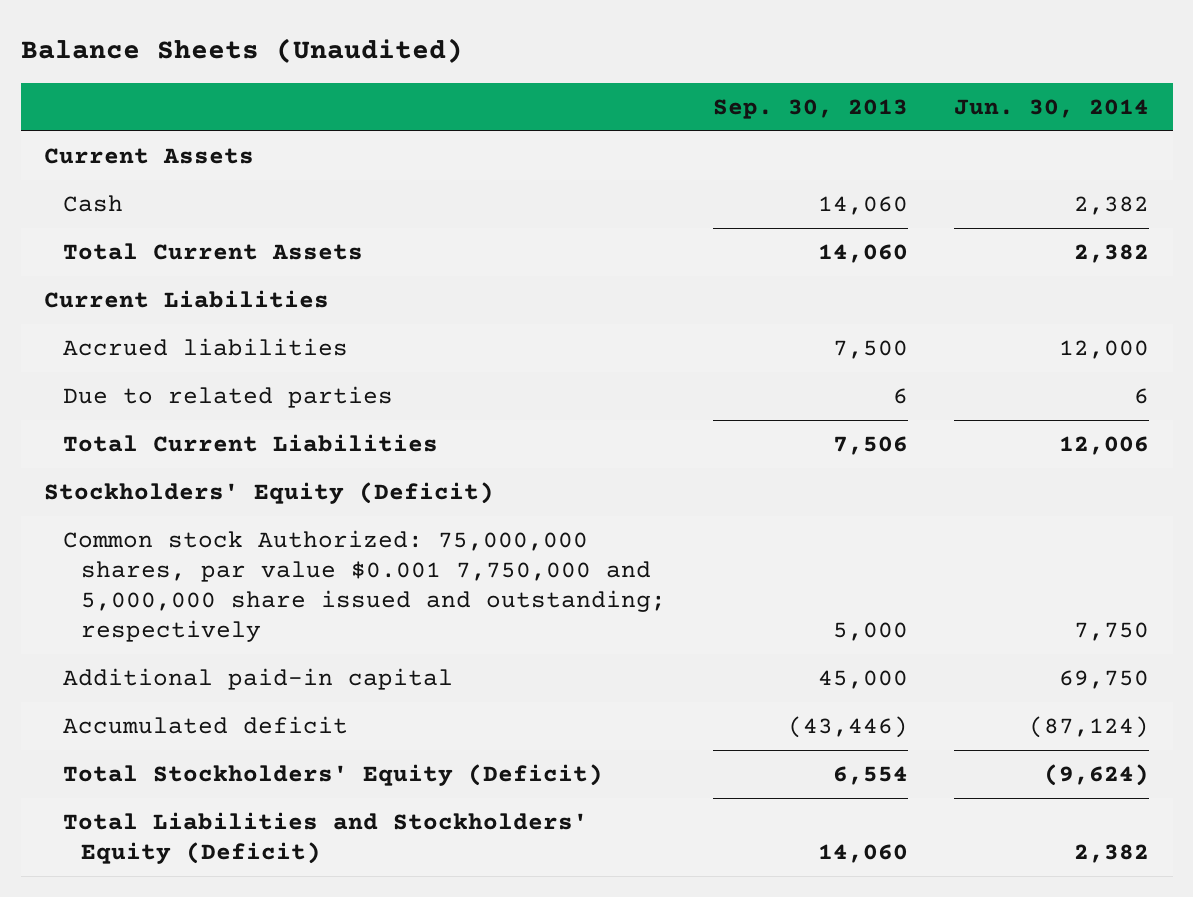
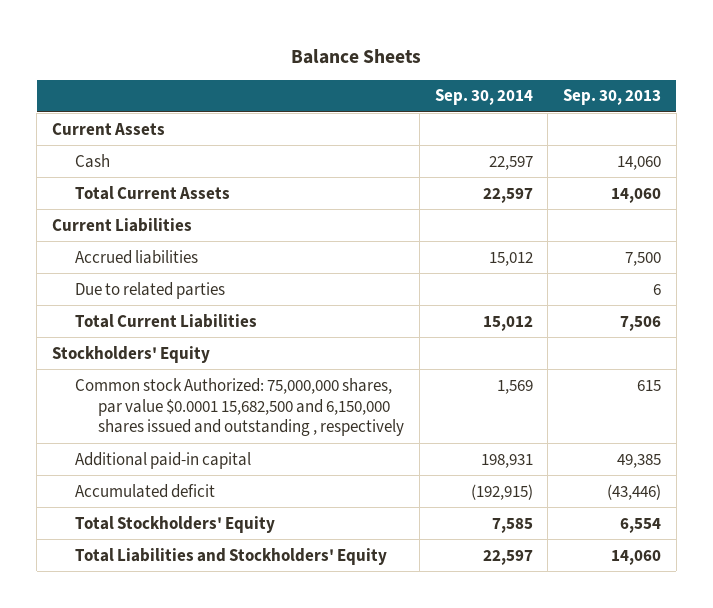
- Balance Sheets (Unaudited)
+ Balance Sheets
- | Sep. 30, 2013 | Jun. 30, 2014
+ | Sep. 30, 2014 | Sep. 30, 2013
- Stockholders' Equity (Deficit)
- Common stock Authorized: 75,000,000 shares, par value $0.001 7,750,000 and 5,000,000 share issued and outstanding; respectively | 5,000 | 7,750
- Additional paid-in capital | 45,000 | 69,750
+ Stockholders' Equity
+ Common stock Authorized: 75,000,000 shares, par value $0.0001 15,682,500 and 6,150,000 shares issued and outstanding , respectively | 1,569 | 615
+ Additional paid-in capital | 198,931 | 49,385
- Total Stockholders' Equity (Deficit) | 6,554 | (9,624)
- Total Liabilities and Stockholders' Equity (Deficit) | 14,060 | 2,382
+ Total Stockholders' Equity | 7,585 | 6,554
+ Total Liabilities and Stockholders' Equity | 22,597 | 14,060

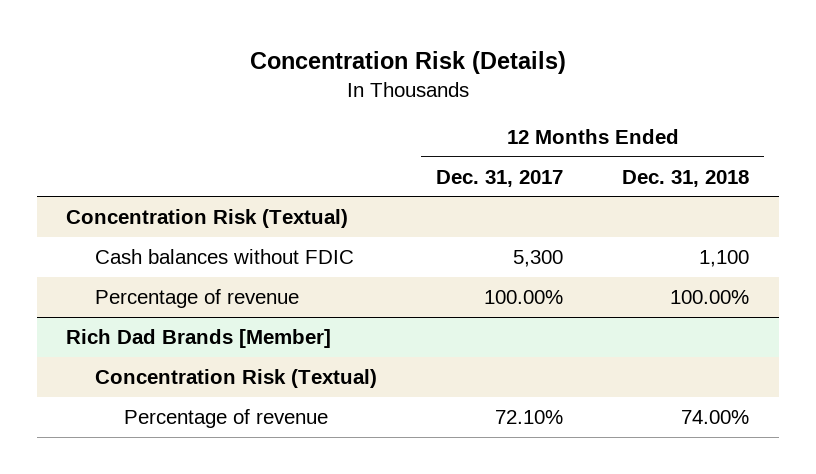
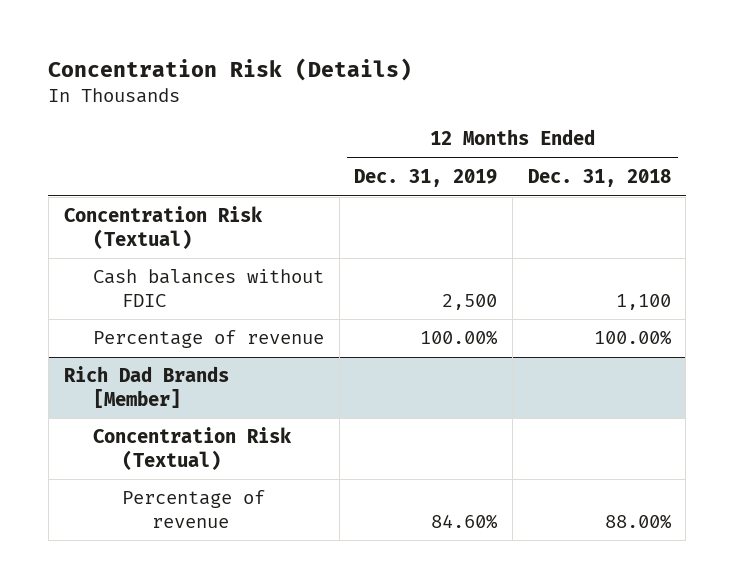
- | 12 Months Ended Dec. 31, 2017 | 12 Months Ended Dec. 31, 2018
+ | 12 Months Ended Dec. 31, 2019 | 12 Months Ended Dec. 31, 2018
@ Rich Dad Brands [Member]
- Percentage of revenue | 72.10% | 74.00%
+ Percentage of revenue | 84.60% | 88.00%

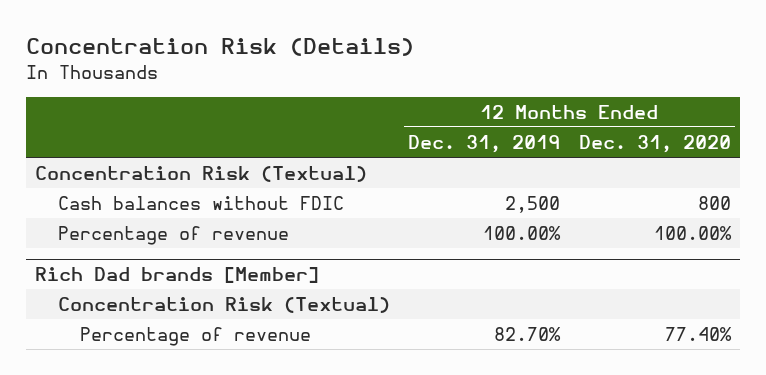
- | 12 Months Ended Dec. 31, 2019 | 12 Months Ended Dec. 31, 2018
+ | 12 Months Ended Dec. 31, 2019 | 12 Months Ended Dec. 31, 2020
- Rich Dad Brands [Member]
+ Rich Dad brands [Member]
- Percentage of revenue | 84.60% | 88.00%
+ Percentage of revenue | 82.70% | 77.40%

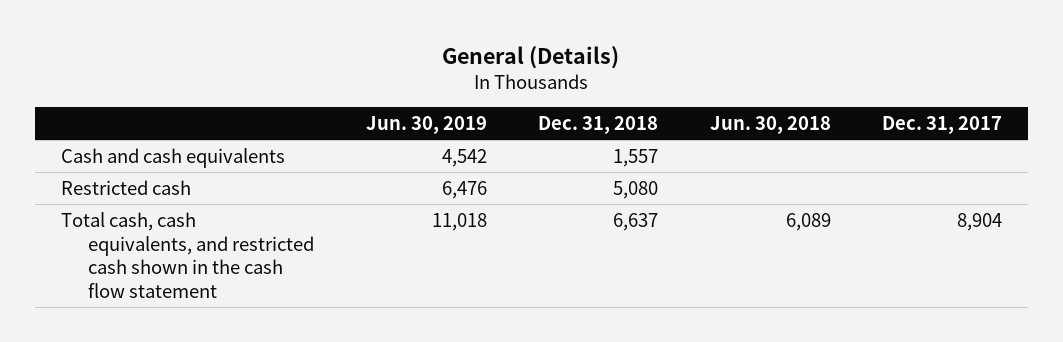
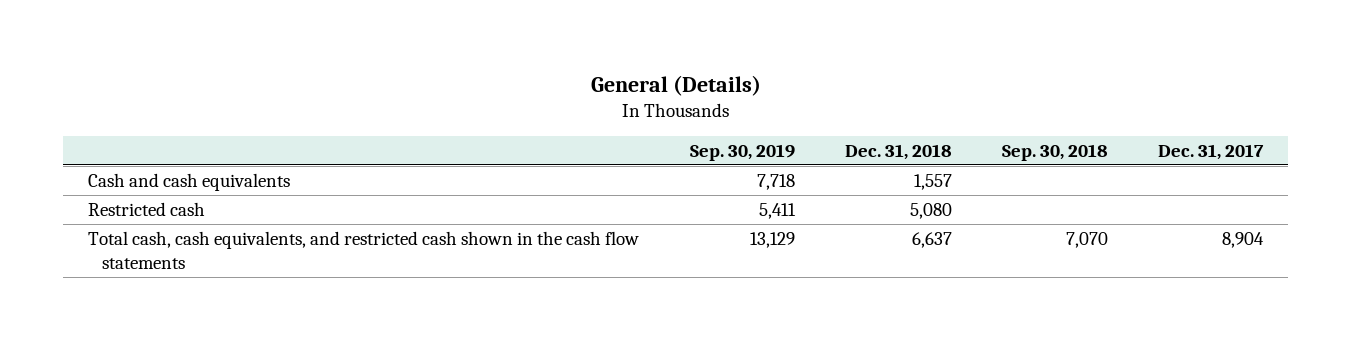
- | Jun. 30, 2019 | Dec. 31, 2018 | Jun. 30, 2018 | Dec. 31, 2017
+ | Sep. 30, 2019 | Dec. 31, 2018 | Sep. 30, 2018 | Dec. 31, 2017
- Total cash, cash equivalents, and restricted cash shown in the cash flow statement | 11,018 | 6,637 | 6,089 | 8,904
+ Total cash, cash equivalents, and restricted cash shown in the cash flow statements | 13,129 | 6,637 | 7,070 | 8,904

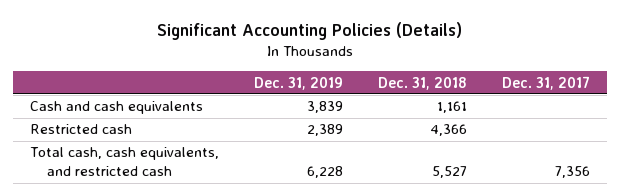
- General (Details)
+ Significant Accounting Policies (Details)
- | Sep. 30, 2019 | Dec. 31, 2018 | Sep. 30, 2018 | Dec. 31, 2017
+ | Dec. 31, 2019 | Dec. 31, 2018 | Dec. 31, 2017
- Cash and cash equivalents | 7,718 | 1,557 | |
- Restricted cash | 5,411 | 5,080 | |
- Total cash, cash equivalents, and restricted cash shown in the cash flow statements | 13,129 | 6,637 | 7,070 | 8,904
+ Cash and cash equivalents | 3,839 | 1,161 |
+ Restricted cash | 2,389 | 4,366 |
+ Total cash, cash equivalents, and restricted cash | 6,228 | 5,527 | 7,356

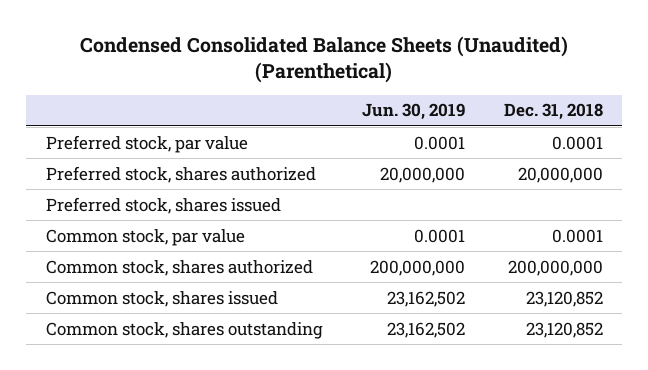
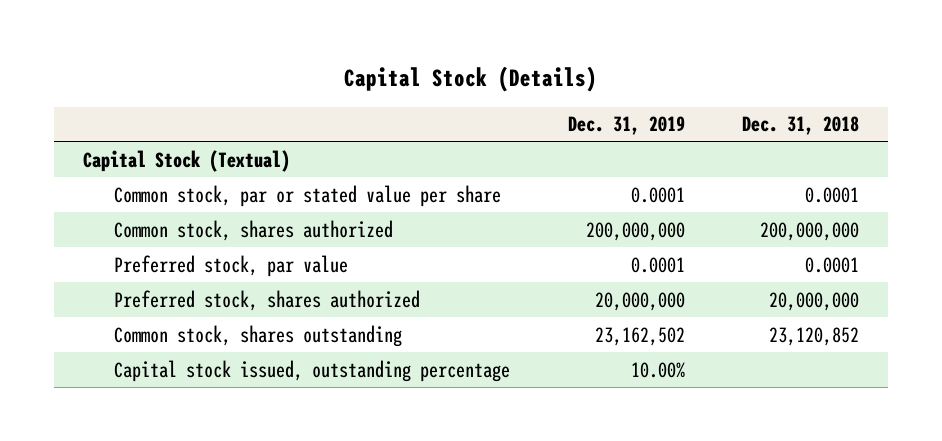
- Condensed Consolidated Balance Sheets (Unaudited) (Parenthetical)
+ Capital Stock (Details)
- | Jun. 30, 2019 | Dec. 31, 2018
+ | Dec. 31, 2019 | Dec. 31, 2018
+ Capital Stock (Textual)
+ Common stock, par or stated value per share | 0.0001 | 0.0001
moved up: Common stock, shares authorized | 200,000,000 | 200,000,000
- Preferred stock, shares issued
- Common stock, par value | 0.0001 | 0.0001
- Common stock, shares issued | 23,162,502 | 23,120,852
+ Capital stock issued, outstanding percentage | 10.00% |

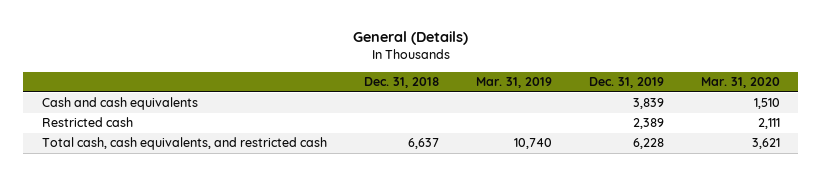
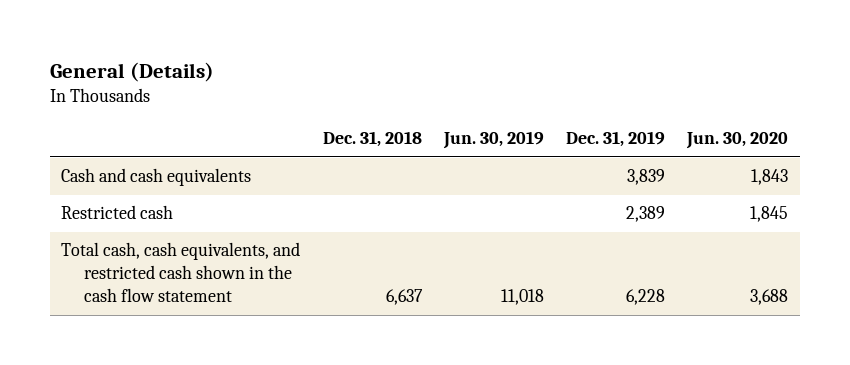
- | Dec. 31, 2018 | Mar. 31, 2019 | Dec. 31, 2019 | Mar. 31, 2020
+ | Dec. 31, 2018 | Jun. 30, 2019 | Dec. 31, 2019 | Jun. 30, 2020
- Total cash, cash equivalents, and restricted cash | 6,637 | 10,740 | 6,228 | 3,621
+ Total cash, cash equivalents, and restricted cash shown in the cash flow statement | 6,637 | 11,018 | 6,228 | 3,688

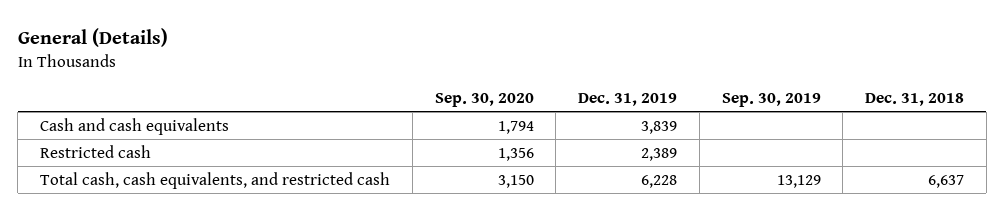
- | Dec. 31, 2018 | Jun. 30, 2019 | Dec. 31, 2019 | Jun. 30, 2020
+ | Sep. 30, 2020 | Dec. 31, 2019 | Sep. 30, 2019 | Dec. 31, 2018
- Total cash, cash equivalents, and restricted cash shown in the cash flow statement | 6,637 | 11,018 | 6,228 | 3,688
+ Total cash, cash equivalents, and restricted cash | 3,150 | 6,228 | 13,129 | 6,637

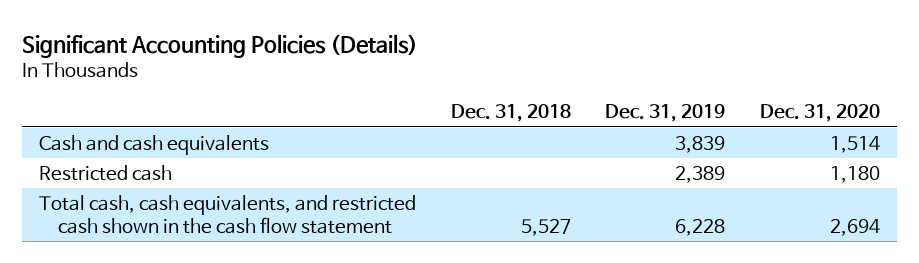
- General (Details)
+ Significant Accounting Policies (Details)
- | Sep. 30, 2020 | Dec. 31, 2019 | Sep. 30, 2019 | Dec. 31, 2018
+ | Dec. 31, 2018 | Dec. 31, 2019 | Dec. 31, 2020
- Total cash, cash equivalents, and restricted cash | 3,150 | 6,228 | 13,129 | 6,637
+ Total cash, cash equivalents, and restricted cash shown in the cash flow statement | 5,527 | 6,228 | 2,694

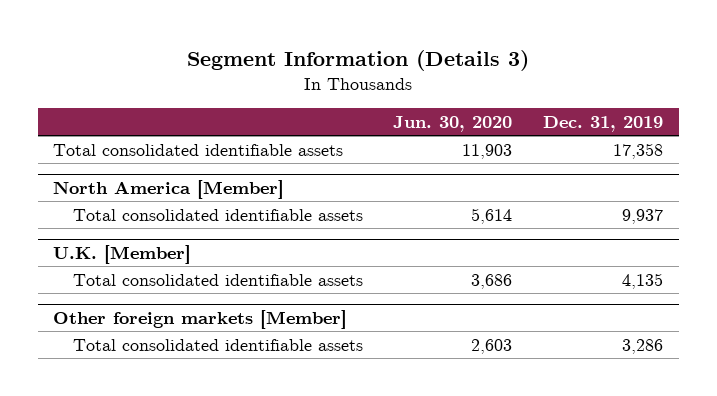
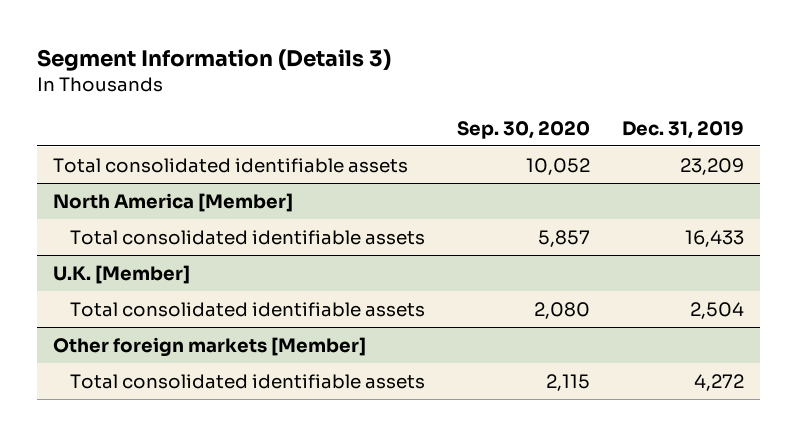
- | Jun. 30, 2020 | Dec. 31, 2019
+ | Sep. 30, 2020 | Dec. 31, 2019
- Total consolidated identifiable assets | 11,903 | 17,358
+ Total consolidated identifiable assets | 10,052 | 23,209
@ North America [Member]
- Total consolidated identifiable assets | 5,614 | 9,937
+ Total consolidated identifiable assets | 5,857 | 16,433
@ U.K. [Member]
- Total consolidated identifiable assets | 3,686 | 4,135
+ Total consolidated identifiable assets | 2,080 | 2,504
@ Other foreign markets [Member]
- Total consolidated identifiable assets | 2,603 | 3,286
+ Total consolidated identifiable assets | 2,115 | 4,272

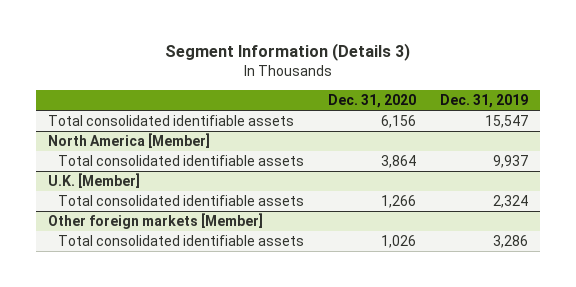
- | Sep. 30, 2020 | Dec. 31, 2019
+ | Dec. 31, 2020 | Dec. 31, 2019
- Total consolidated identifiable assets | 10,052 | 23,209
+ Total consolidated identifiable assets | 6,156 | 15,547
@ North America [Member]
- Total consolidated identifiable assets | 5,857 | 16,433
+ Total consolidated identifiable assets | 3,864 | 9,937
@ U.K. [Member]
- Total consolidated identifiable assets | 2,080 | 2,504
+ Total consolidated identifiable assets | 1,266 | 2,324
@ Other foreign markets [Member]
- Total consolidated identifiable assets | 2,115 | 4,272
+ Total consolidated identifiable assets | 1,026 | 3,286

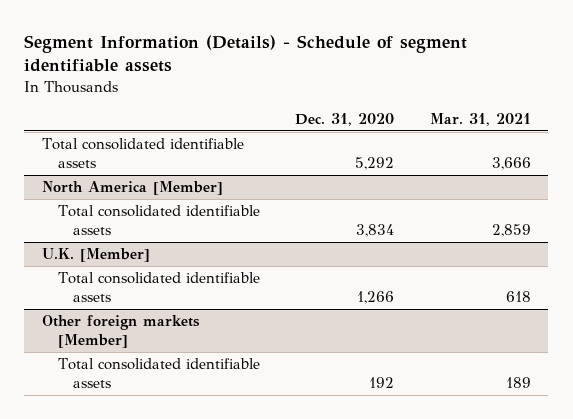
- Segment Information (Details 3)
+ Segment Information (Details) - Schedule of segment identifiable assets
- | Dec. 31, 2020 | Dec. 31, 2019
+ | Dec. 31, 2020 | Mar. 31, 2021
- Total consolidated identifiable assets | 6,156 | 15,547
+ Total consolidated identifiable assets | 5,292 | 3,666
@ North America [Member]
- Total consolidated identifiable assets | 3,864 | 9,937
+ Total consolidated identifiable assets | 3,834 | 2,859
@ Other foreign markets [Member]
- Total consolidated identifiable assets | 1,026 | 3,286
+ Total consolidated identifiable assets | 192 | 189

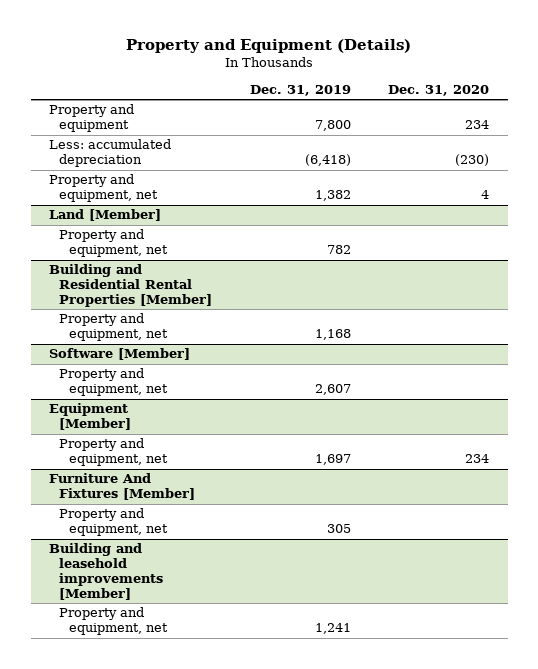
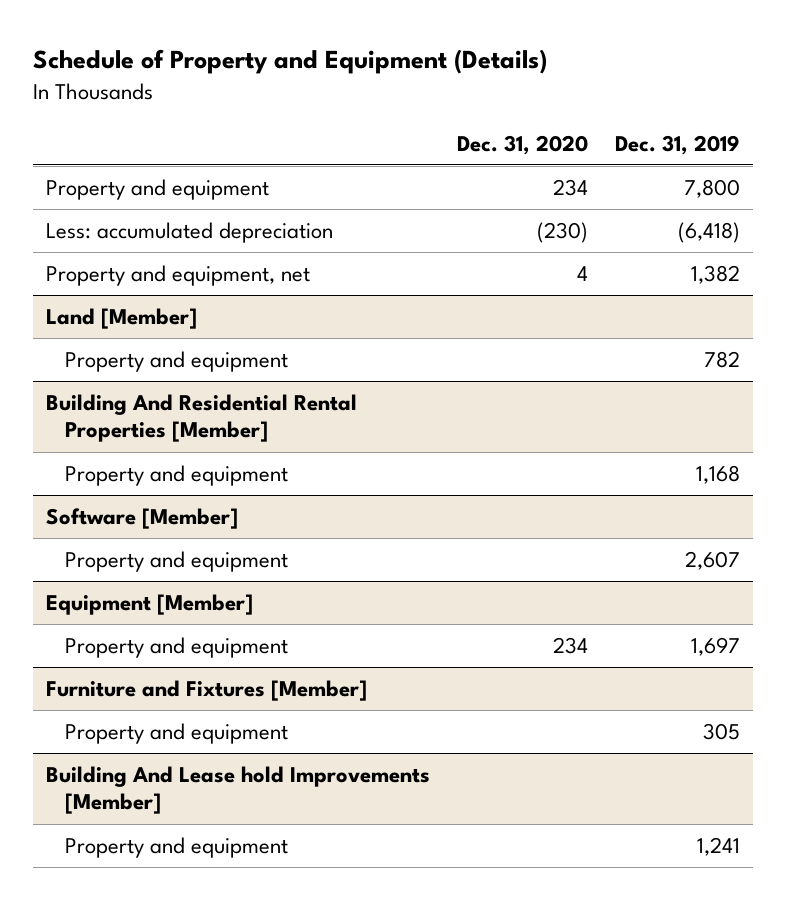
- Property and Equipment (Details)
+ Schedule of Property and Equipment (Details)
- | Dec. 31, 2019 | Dec. 31, 2020
+ | Dec. 31, 2020 | Dec. 31, 2019
@ Land [Member]
- Property and equipment, net | 782 |
- Building and Residential Rental Properties [Member]
- Property and equipment, net | 1,168 |
@ Land [Member]
+ Property and equipment | | 782
+ Building And Residential Rental Properties [Member]
+ Property and equipment | | 1,168
@ Software [Member]
- Property and equipment, net | 2,607 |
+ Property and equipment | | 2,607
@ Equipment [Member]
- Property and equipment, net | 1,697 | 234
- Furniture And Fixtures [Member]
- Property and equipment, net | 305 |
- Building and leasehold improvements [Member]
- Property and equipment, net | 1,241 |
@ Equipment [Member]
+ Property and equipment | 234 | 1,697
+ Furniture and Fixtures [Member]
+ Property and equipment | | 305
+ Building And Lease hold Improvements [Member]
+ Property and equipment | | 1,241

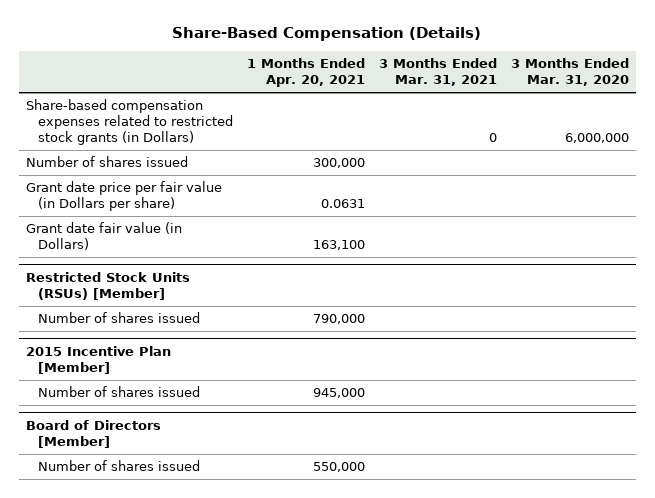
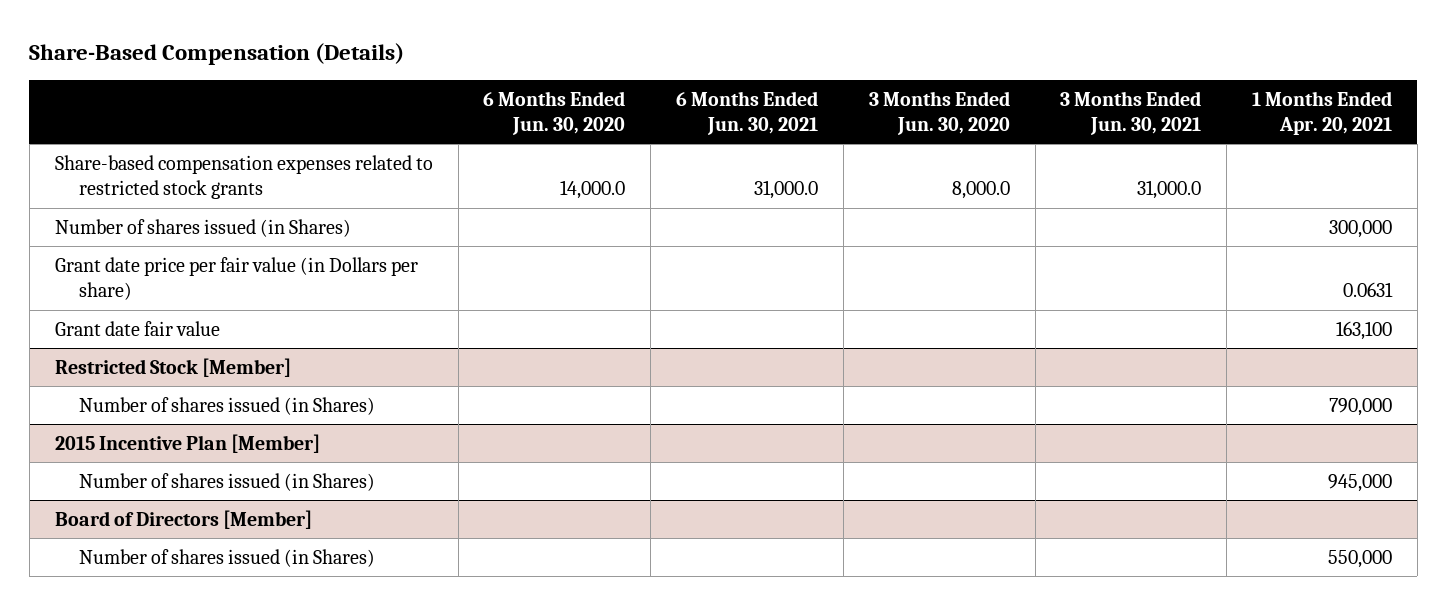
- | 1 Months Ended Apr. 20, 2021 | 3 Months Ended Mar. 31, 2021 | 3 Months Ended Mar. 31, 2020
+ | 6 Months Ended Jun. 30, 2020 | 6 Months Ended Jun. 30, 2021 | 3 Months Ended Jun. 30, 2020 | 3 Months Ended Jun. 30, 2021 | 1 Months Ended Apr. 20, 2021
- Share-based compensation expenses related to restricted stock grants (in Dollars) | | 0 | 6,000,000
- Number of shares issued | 300,000 | |
+ Share-based compensation expenses related to restricted stock grants | 14,000.0 | 31,000.0 | 8,000.0 | 31,000.0 |
+ Number of shares issued (in Shares) | | | | | 300,000
- Grant date fair value (in Dollars) | 163,100 | |
- Restricted Stock Units (RSUs) [Member]
- Number of shares issued | 790,000 | |
+ Grant date fair value | | | | | 163,100
+ Restricted Stock [Member]
+ Number of shares issued (in Shares) | | | | | 790,000
@ 2015 Incentive Plan [Member]
- Number of shares issued | 945,000 | |
+ Number of shares issued (in Shares) | | | | | 945,000
@ Board of Directors [Member]
- Number of shares issued | 550,000 | |
+ Number of shares issued (in Shares) | | | | | 550,000

